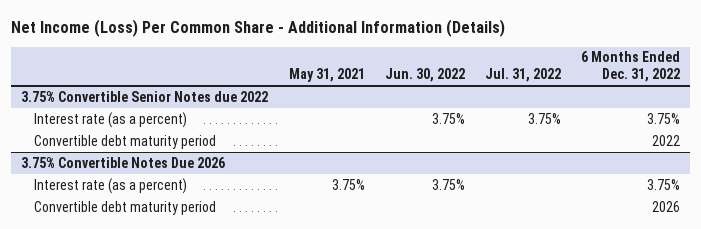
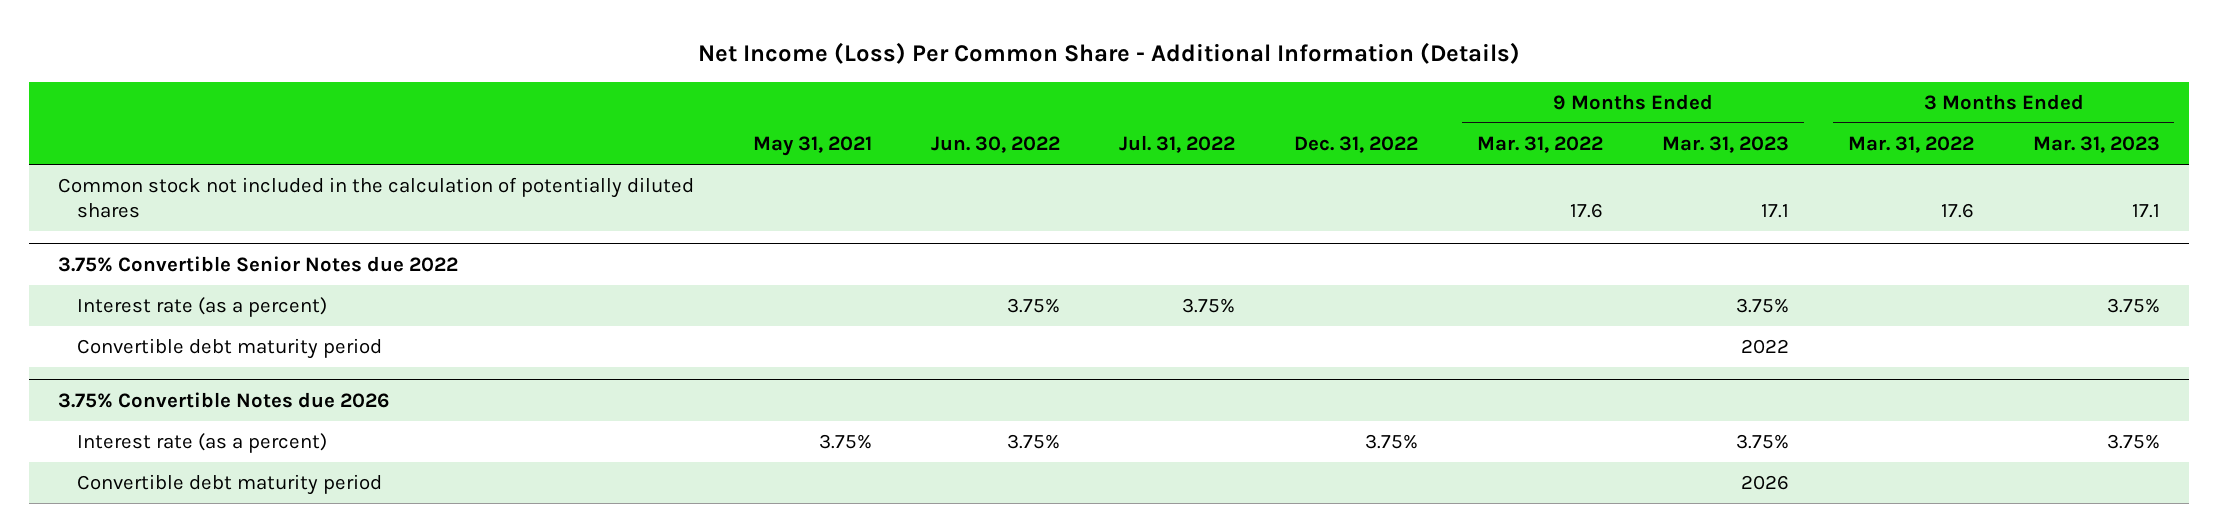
- | May 31, 2021 | Jun. 30, 2022 | Jul. 31, 2022 | 6 Months Ended Dec. 31, 2022
+ | May 31, 2021 | Jun. 30, 2022 | Jul. 31, 2022 | Dec. 31, 2022 | 9 Months Ended Mar. 31, 2022 | 9 Months Ended Mar. 31, 2023 | 3 Months Ended Mar. 31, 2022 | 3 Months Ended Mar. 31, 2023
+ Common stock not included in the calculation of potentially diluted shares | | | | | 17.6 | 17.1 | 17.6 | 17.1
- 3.75% Convertible Notes Due 2026
+ 3.75% Convertible Notes due 2026

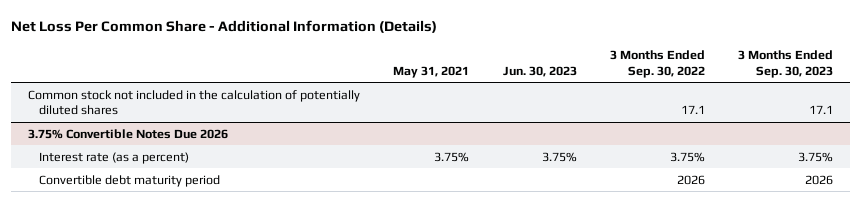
- Net Income (Loss) Per Common Share - Additional Information (Details)
+ Net Loss Per Common Share - Additional Information (Details)
- | May 31, 2021 | Jun. 30, 2022 | Jul. 31, 2022 | Dec. 31, 2022 | 9 Months Ended Mar. 31, 2022 | 9 Months Ended Mar. 31, 2023 | 3 Months Ended Mar. 31, 2022 | 3 Months Ended Mar. 31, 2023
+ | May 31, 2021 | Jun. 30, 2023 | 3 Months Ended Sep. 30, 2022 | 3 Months Ended Sep. 30, 2023
- 3.75% Convertible Senior Notes due 2022
- Interest rate (as a percent) | | 3.75% | 3.75% | | | 3.75% | | 3.75%
- Convertible debt maturity period | | | | | | 2022 | |
- 3.75% Convertible Notes due 2026
+ 3.75% Convertible Notes Due 2026

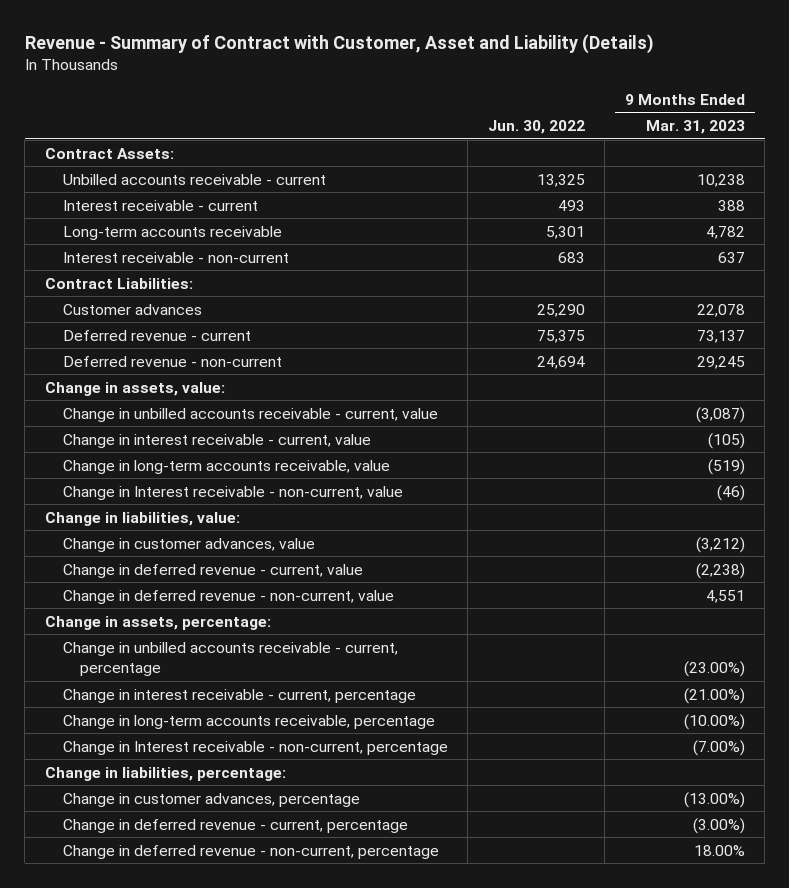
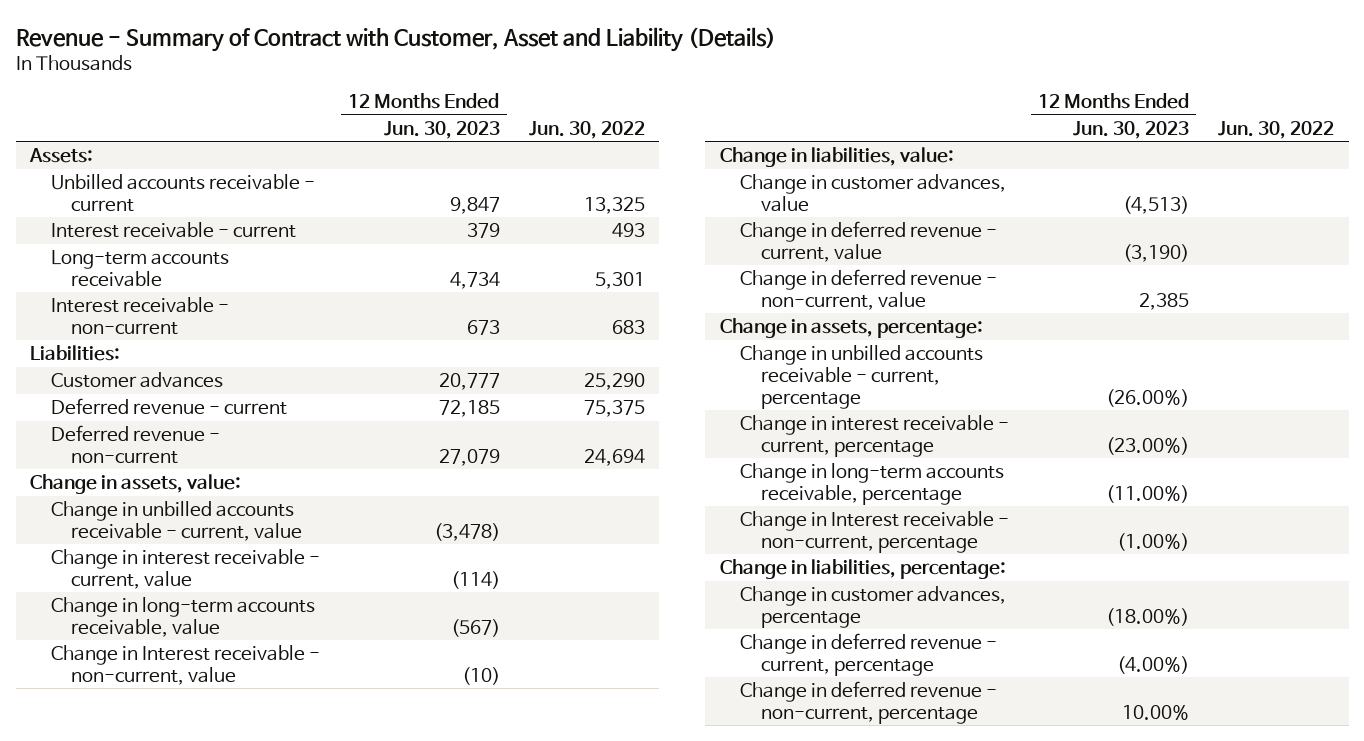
- | Jun. 30, 2022 | 9 Months Ended Mar. 31, 2023
+ | 12 Months Ended Jun. 30, 2023 | Jun. 30, 2022
- Contract Assets:
+ Assets:
- Contract Liabilities:
+ Liabilities:

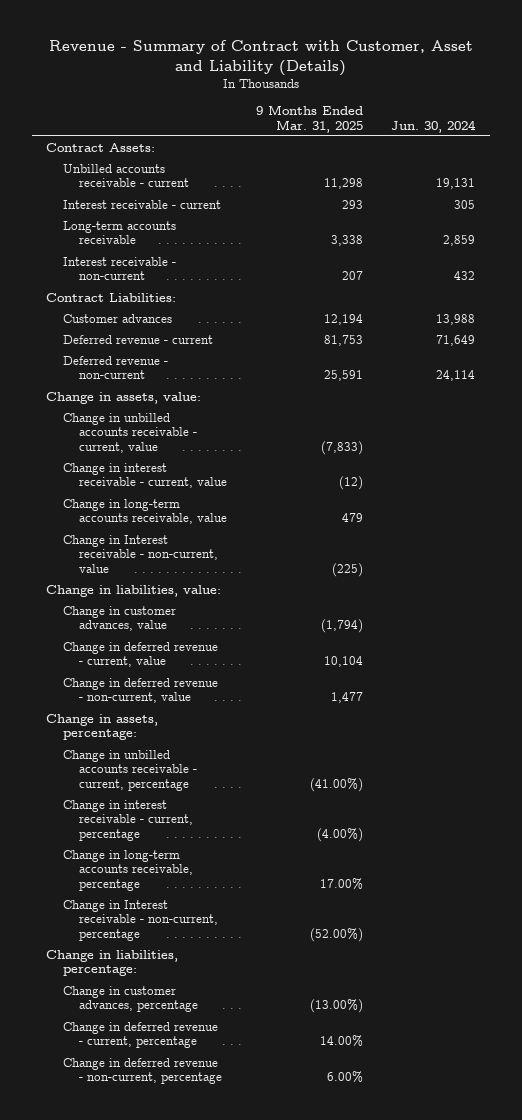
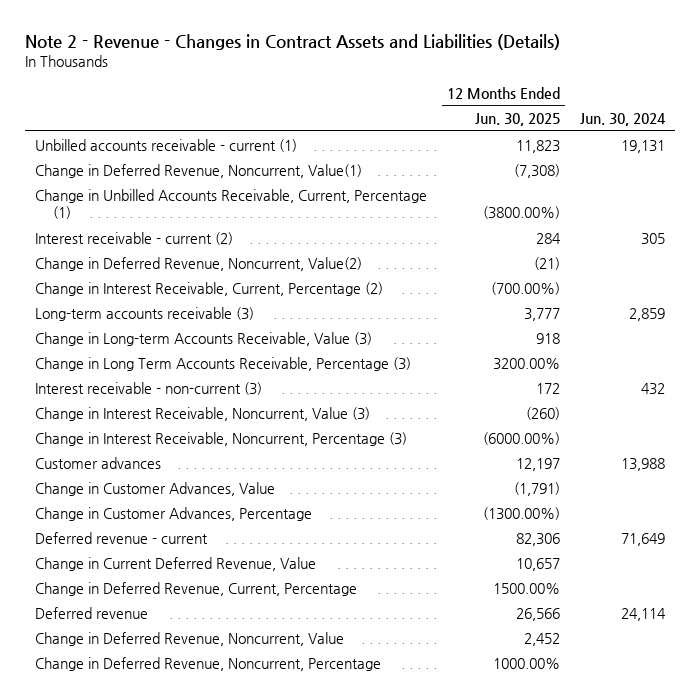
- Revenue - Summary of Contract with Customer, Asset and Liability (Details)
+ Note 2 - Revenue - Changes in Contract Assets and Liabilities (Details)
- | 9 Months Ended Mar. 31, 2025 | Jun. 30, 2024
+ | 12 Months Ended Jun. 30, 2025 | Jun. 30, 2024
- Contract Assets:
- Unbilled accounts receivable - current | 11,298 | 19,131
- Interest receivable - current | 293 | 305
- Long-term accounts receivable | 3,338 | 2,859
- Interest receivable - non-current | 207 | 432
- Contract Liabilities:
+ Unbilled accounts receivable - current (1) | 11,823 | 19,131
+ Change in Deferred Revenue, Noncurrent, Value(1) | (7,308) |
+ Change in Unbilled Accounts Receivable, Current, Percentage (1) | (3800.00%) |
+ Interest receivable - current (2) | 284 | 305
+ Change in Deferred Revenue, Noncurrent, Value(2) | (21) |
+ Change in Interest Receivable, Current, Percentage (2) | (700.00%) |
+ Long-term accounts receivable (3) | 3,777 | 2,859
+ Change in Long-term Accounts Receivable, Value (3) | 918 |
+ Change in Long Term Accounts Receivable, Percentage (3) | 3200.00% |
+ Interest receivable - non-current (3) | 172 | 432
+ Change in Interest Receivable, Noncurrent, Value (3) | (260) |
+ Change in Interest Receivable, Noncurrent, Percentage (3) | (6000.00%) |
+ Change in Customer Advances, Value | (1,791) |
+ Change in Customer Advances, Percentage | (1300.00%) |
- Deferred revenue - non-current | 25,591 | 24,114
- Change in assets, value:
- Change in unbilled accounts receivable - current, value | (7,833) |
- Change in interest receivable - current, value | (12) |
- Change in long-term accounts receivable, value | 479 |
- Change in Interest receivable - non-current, value | (225) |
- Change in liabilities, value:
- Change in customer advances, value | (1,794) |
- Change in deferred revenue - current, value | 10,104 |
- Change in deferred revenue - non-current, value | 1,477 |
- Change in assets, percentage:
- Change in unbilled accounts receivable - current, percentage | (41.00%) |
- Change in interest receivable - current, percentage | (4.00%) |
- Change in long-term accounts receivable, percentage | 17.00% |
- Change in Interest receivable - non-current, percentage | (52.00%) |
- Change in liabilities, percentage:
- Change in customer advances, percentage | (13.00%) |
- Change in deferred revenue - current, percentage | 14.00% |
- Change in deferred revenue - non-current, percentage | 6.00% |
+ Change in Current Deferred Revenue, Value | 10,657 |
+ Change in Deferred Revenue, Current, Percentage | 1500.00% |
+ Deferred revenue | 26,566 | 24,114
+ Change in Deferred Revenue, Noncurrent, Value | 2,452 |
+ Change in Deferred Revenue, Noncurrent, Percentage | 1000.00% |

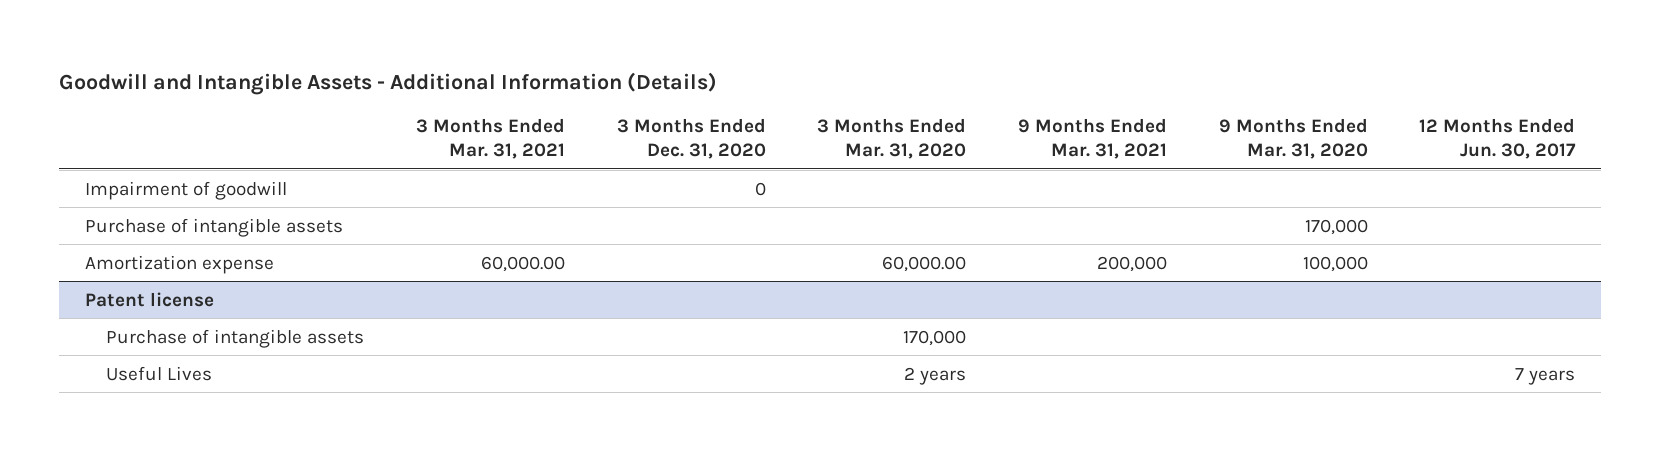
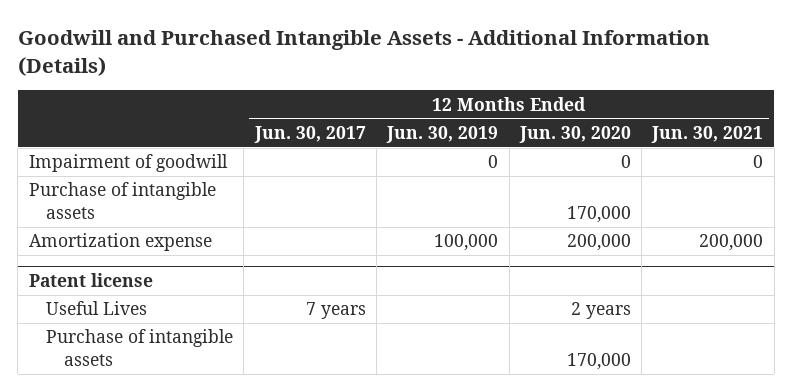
- Goodwill and Intangible Assets - Additional Information (Details)
+ Goodwill and Purchased Intangible Assets - Additional Information (Details)
- | 3 Months Ended Mar. 31, 2021 | 3 Months Ended Dec. 31, 2020 | 3 Months Ended Mar. 31, 2020 | 9 Months Ended Mar. 31, 2021 | 9 Months Ended Mar. 31, 2020 | 12 Months Ended Jun. 30, 2017
+ | 12 Months Ended Jun. 30, 2017 | 12 Months Ended Jun. 30, 2019 | 12 Months Ended Jun. 30, 2020 | 12 Months Ended Jun. 30, 2021
@ Patent license
moved down: Purchase of intangible assets | | | 170,000 |

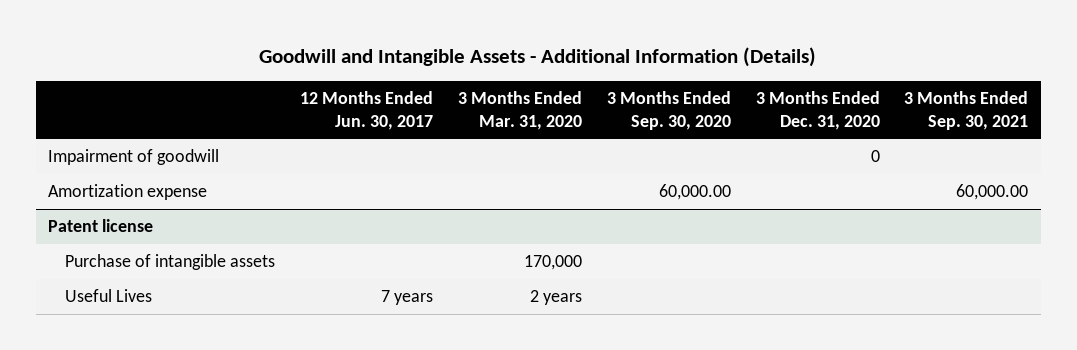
- Goodwill and Purchased Intangible Assets - Additional Information (Details)
+ Goodwill and Intangible Assets - Additional Information (Details)
- | 12 Months Ended Jun. 30, 2017 | 12 Months Ended Jun. 30, 2019 | 12 Months Ended Jun. 30, 2020 | 12 Months Ended Jun. 30, 2021
+ | 12 Months Ended Jun. 30, 2017 | 3 Months Ended Mar. 31, 2020 | 3 Months Ended Sep. 30, 2020 | 3 Months Ended Dec. 31, 2020 | 3 Months Ended Sep. 30, 2021
- Purchase of intangible assets | | | 170,000 |
@ Patent license
moved down: Useful Lives | 7 years | 2 years | | |

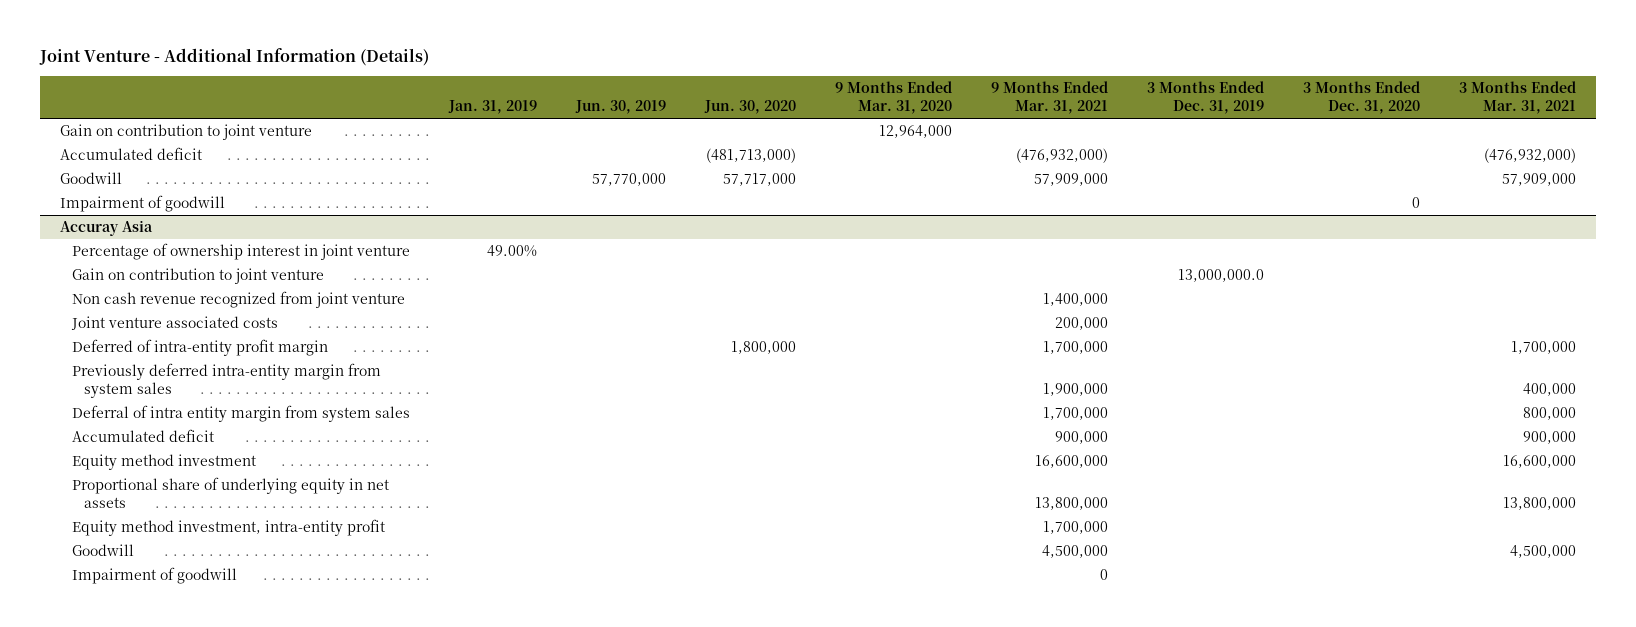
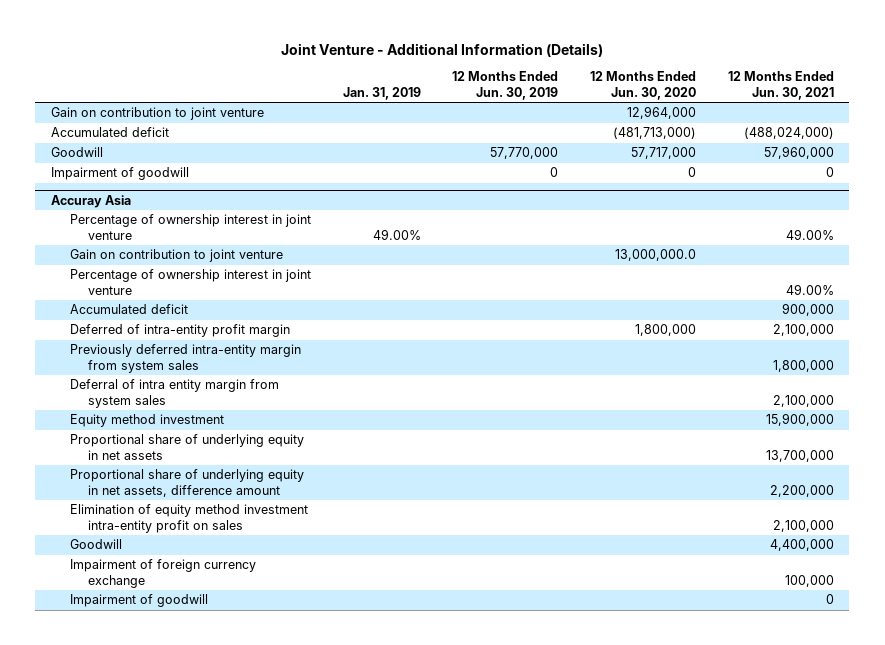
- | Jan. 31, 2019 | Jun. 30, 2019 | Jun. 30, 2020 | 9 Months Ended Mar. 31, 2020 | 9 Months Ended Mar. 31, 2021 | 3 Months Ended Dec. 31, 2019 | 3 Months Ended Dec. 31, 2020 | 3 Months Ended Mar. 31, 2021
+ | Jan. 31, 2019 | 12 Months Ended Jun. 30, 2019 | 12 Months Ended Jun. 30, 2020 | 12 Months Ended Jun. 30, 2021
@ Accuray Asia
- Non cash revenue recognized from joint venture | | | | | 1,400,000 | | |
- Joint venture associated costs | | | | | 200,000 | | |
+ Percentage of ownership interest in joint venture | | | | 49.00%
moved up: Accumulated deficit | | | | 900,000
- Equity method investment, intra-entity profit | | | | | 1,700,000 | | |
+ Proportional share of underlying equity in net assets, difference amount | | | | 2,200,000
+ Elimination of equity method investment intra-entity profit on sales | | | | 2,100,000
+ Impairment of foreign currency exchange | | | | 100,000

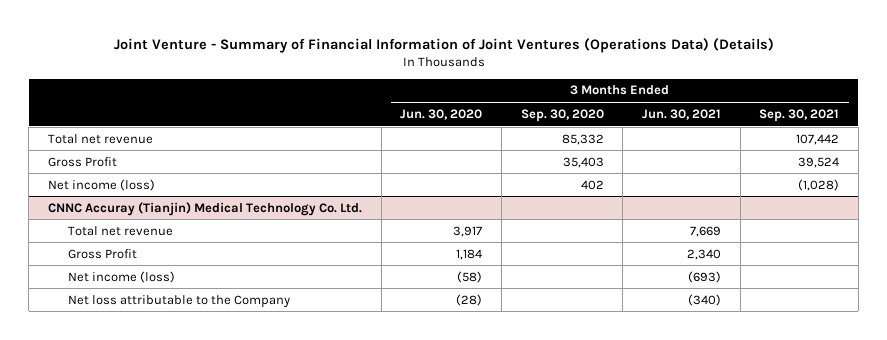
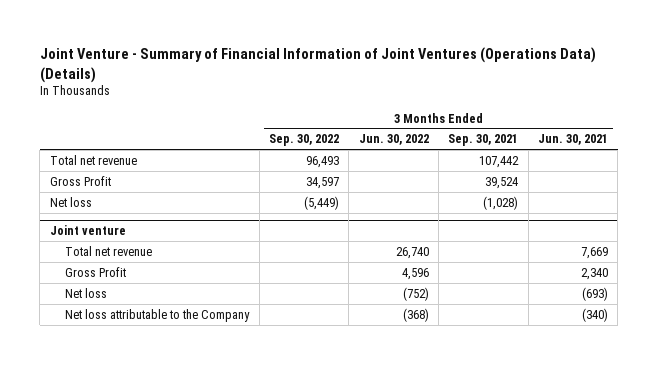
- | 3 Months Ended Jun. 30, 2020 | 3 Months Ended Sep. 30, 2020 | 3 Months Ended Jun. 30, 2021 | 3 Months Ended Sep. 30, 2021
+ | 3 Months Ended Sep. 30, 2022 | 3 Months Ended Jun. 30, 2022 | 3 Months Ended Sep. 30, 2021 | 3 Months Ended Jun. 30, 2021
- Net income (loss) | | 402 | | (1,028)
- CNNC Accuray (Tianjin) Medical Technology Co. Ltd.
+ Net loss | (5,449) | | (1,028) |
+ Joint venture
- Net income (loss) | (58) | | (693) |
+ Net loss | | (752) | | (693)

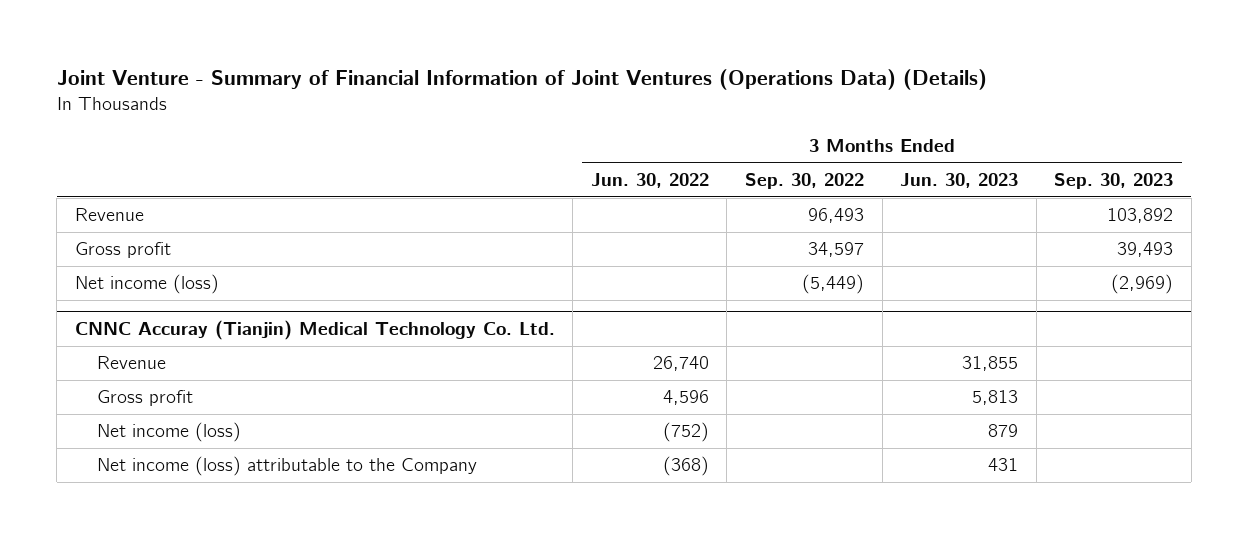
- | 3 Months Ended Sep. 30, 2022 | 3 Months Ended Jun. 30, 2022 | 3 Months Ended Sep. 30, 2021 | 3 Months Ended Jun. 30, 2021
+ | 3 Months Ended Jun. 30, 2022 | 3 Months Ended Sep. 30, 2022 | 3 Months Ended Jun. 30, 2023 | 3 Months Ended Sep. 30, 2023
- Total net revenue | 96,493 | | 107,442 |
- Gross Profit | 34,597 | | 39,524 |
- Net loss | (5,449) | | (1,028) |
- Joint venture
- Total net revenue | | 26,740 | | 7,669
- Gross Profit | | 4,596 | | 2,340
- Net loss | | (752) | | (693)
- Net loss attributable to the Company | | (368) | | (340)
+ Revenue | | 96,493 | | 103,892
+ Gross profit | | 34,597 | | 39,493
+ Net income (loss) | | (5,449) | | (2,969)
+ CNNC Accuray (Tianjin) Medical Technology Co. Ltd.
+ Revenue | 26,740 | | 31,855 |
+ Gross profit | 4,596 | | 5,813 |
+ Net income (loss) | (752) | | 879 |
+ Net income (loss) attributable to the Company | (368) | | 431 |

